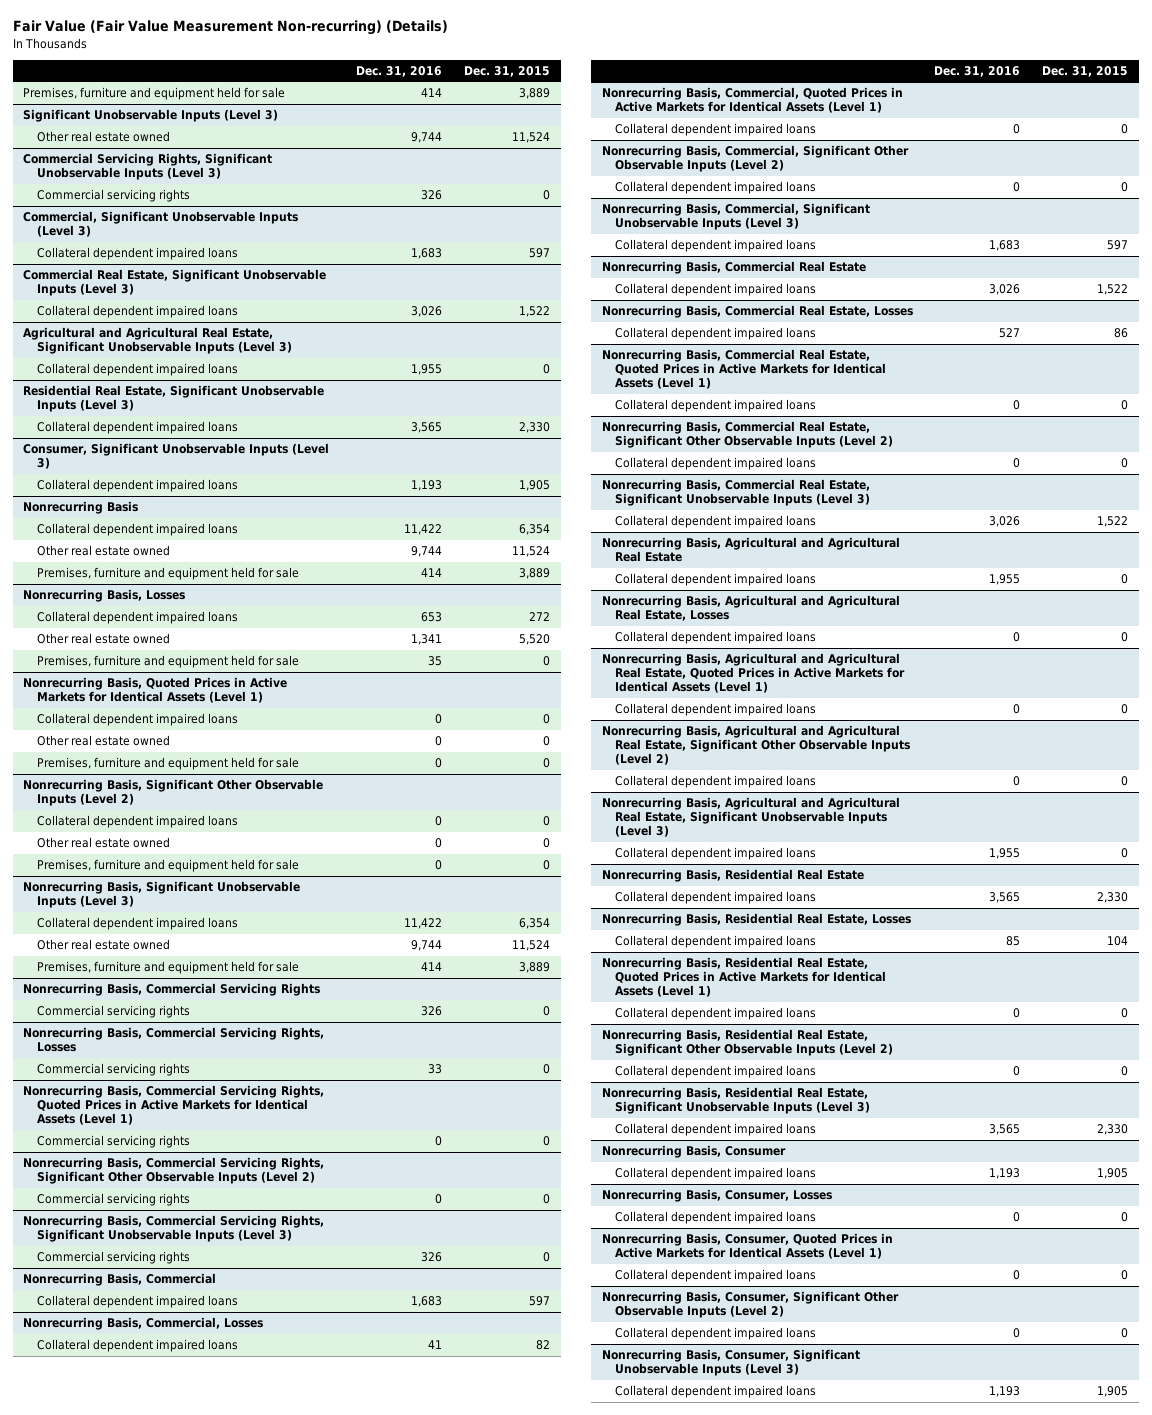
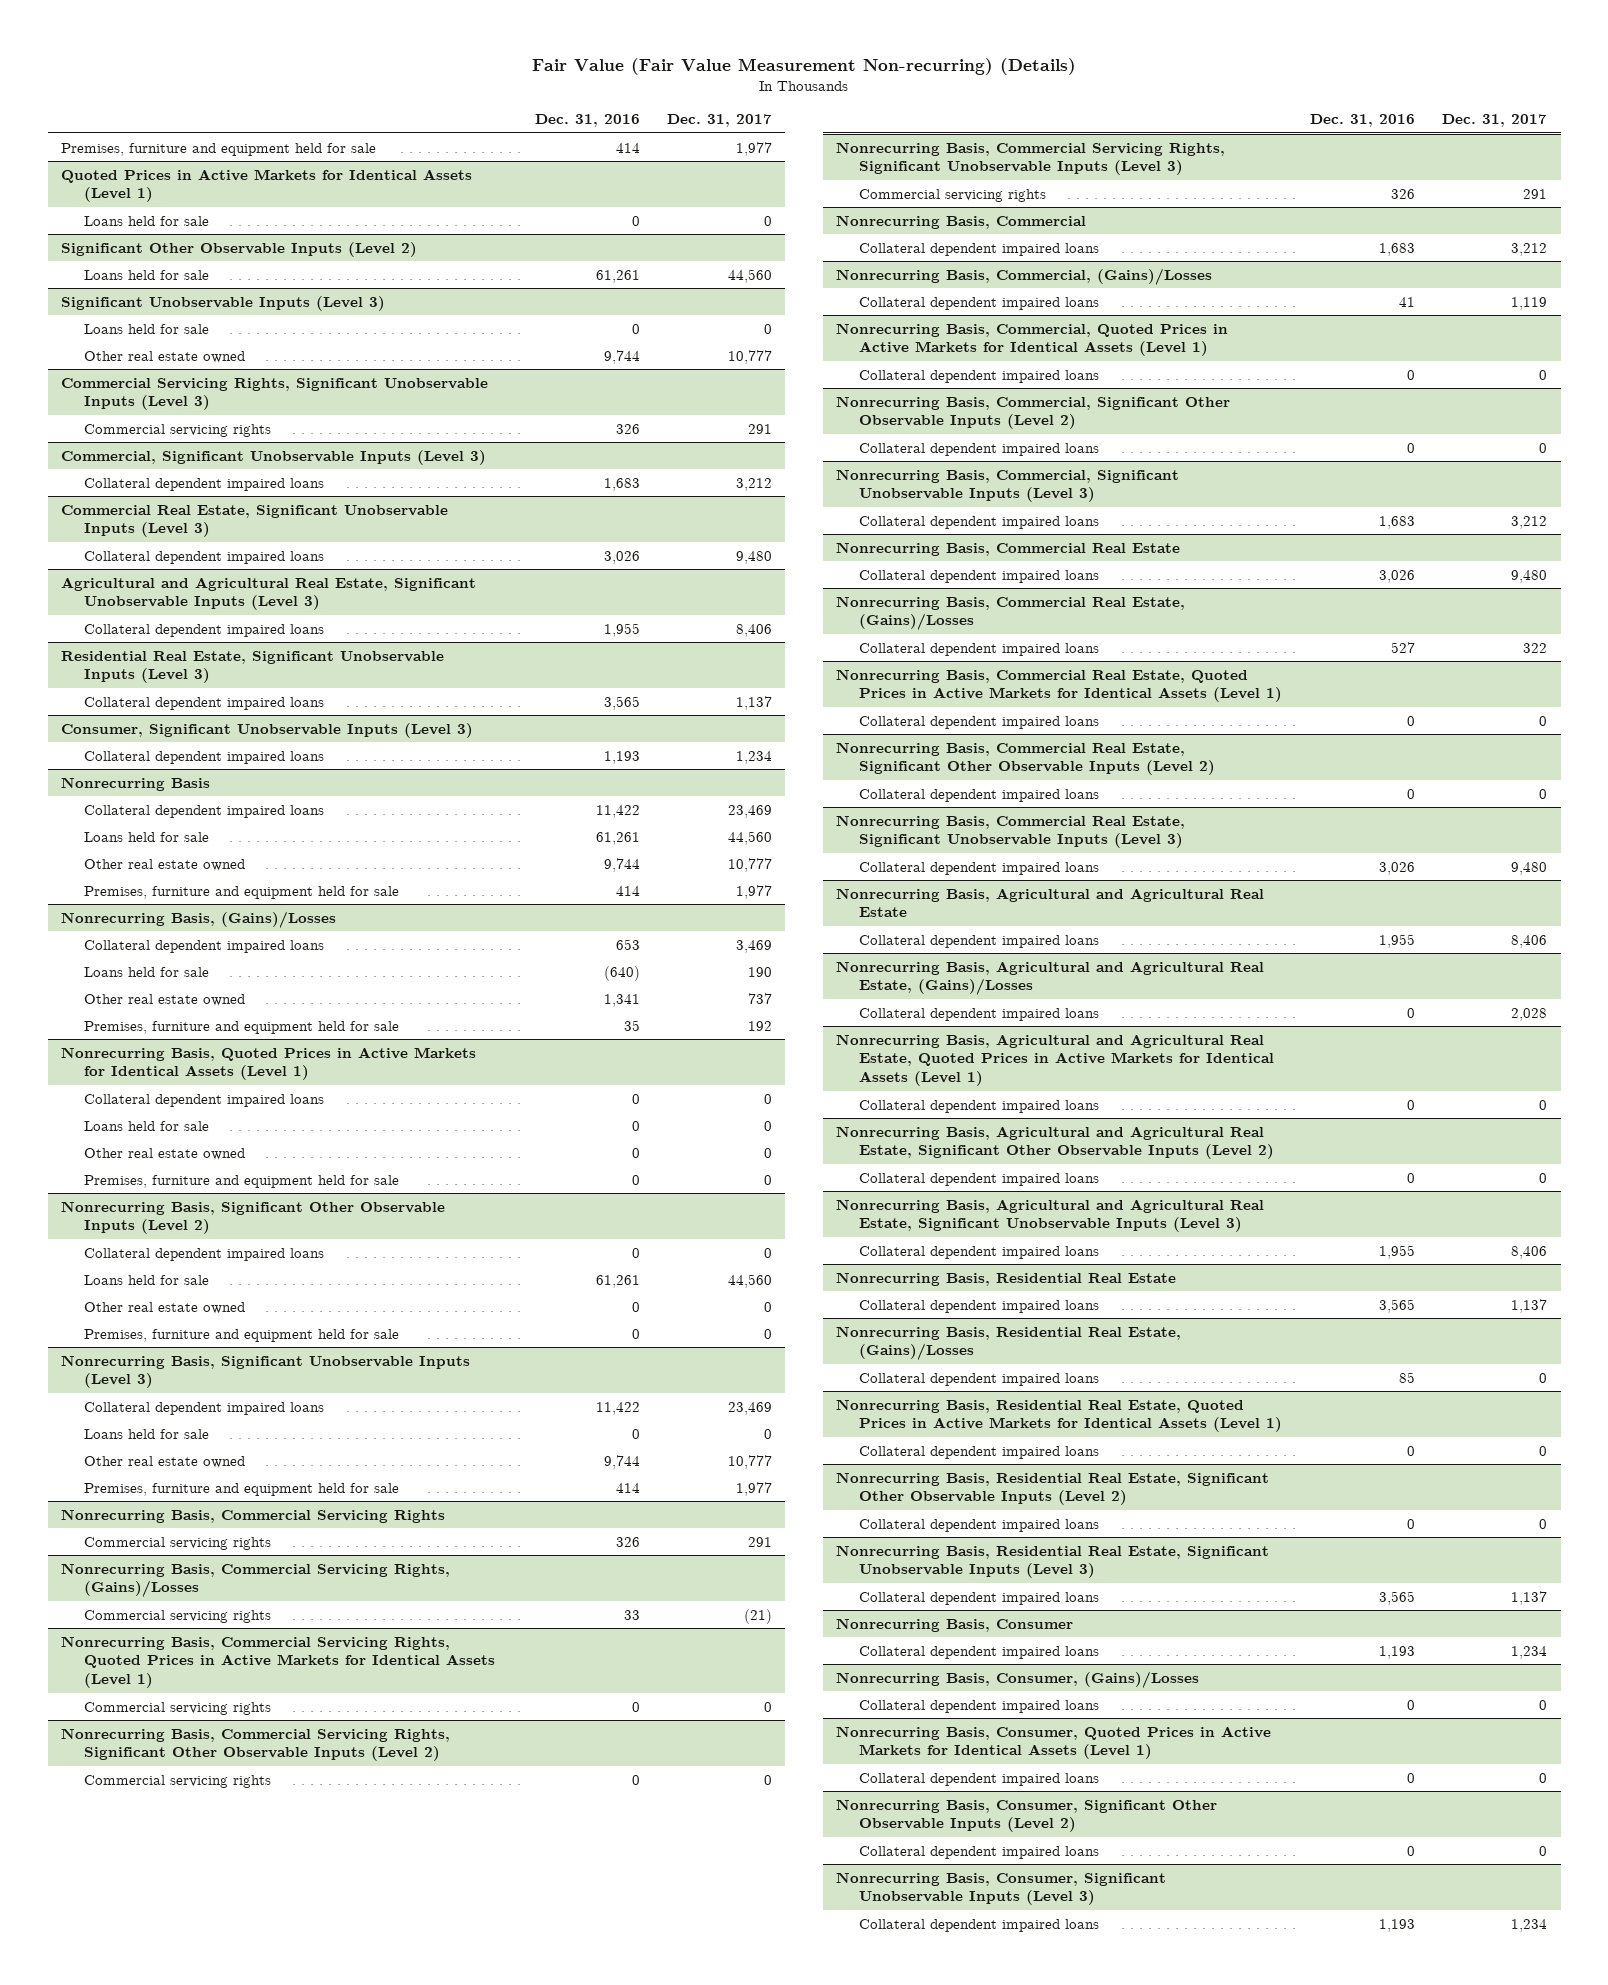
- | Dec. 31, 2016 | Dec. 31, 2015
+ | Dec. 31, 2016 | Dec. 31, 2017
+ Quoted Prices in Active Markets for Identical Assets (Level 1)
+ Loans held for sale | 0 | 0
+ Significant Other Observable Inputs (Level 2)
+ Loans held for sale | 61,261 | 44,560
@ Significant Unobservable Inputs (Level 3)
+ Loans held for sale | 0 | 0
@ Nonrecurring Basis
+ Loans held for sale | 61,261 | 44,560
- Nonrecurring Basis, Losses
+ Nonrecurring Basis, (Gains)/Losses
+ Loans held for sale | (640) | 190
@ Nonrecurring Basis, Quoted Prices in Active Markets for Identical Assets (Level 1)
+ Loans held for sale | 0 | 0
@ Nonrecurring Basis, Significant Other Observable Inputs (Level 2)
+ Loans held for sale | 61,261 | 44,560
@ Nonrecurring Basis, Significant Unobservable Inputs (Level 3)
+ Loans held for sale | 0 | 0
- Nonrecurring Basis, Commercial Servicing Rights, Losses
+ Nonrecurring Basis, Commercial Servicing Rights, (Gains)/Losses
- Nonrecurring Basis, Commercial, Losses
+ Nonrecurring Basis, Commercial, (Gains)/Losses
- Nonrecurring Basis, Commercial Real Estate, Losses
+ Nonrecurring Basis, Commercial Real Estate, (Gains)/Losses
- Nonrecurring Basis, Agricultural and Agricultural Real Estate, Losses
+ Nonrecurring Basis, Agricultural and Agricultural Real Estate, (Gains)/Losses
- Nonrecurring Basis, Residential Real Estate, Losses
+ Nonrecurring Basis, Residential Real Estate, (Gains)/Losses
- Nonrecurring Basis, Consumer, Losses
+ Nonrecurring Basis, Consumer, (Gains)/Losses

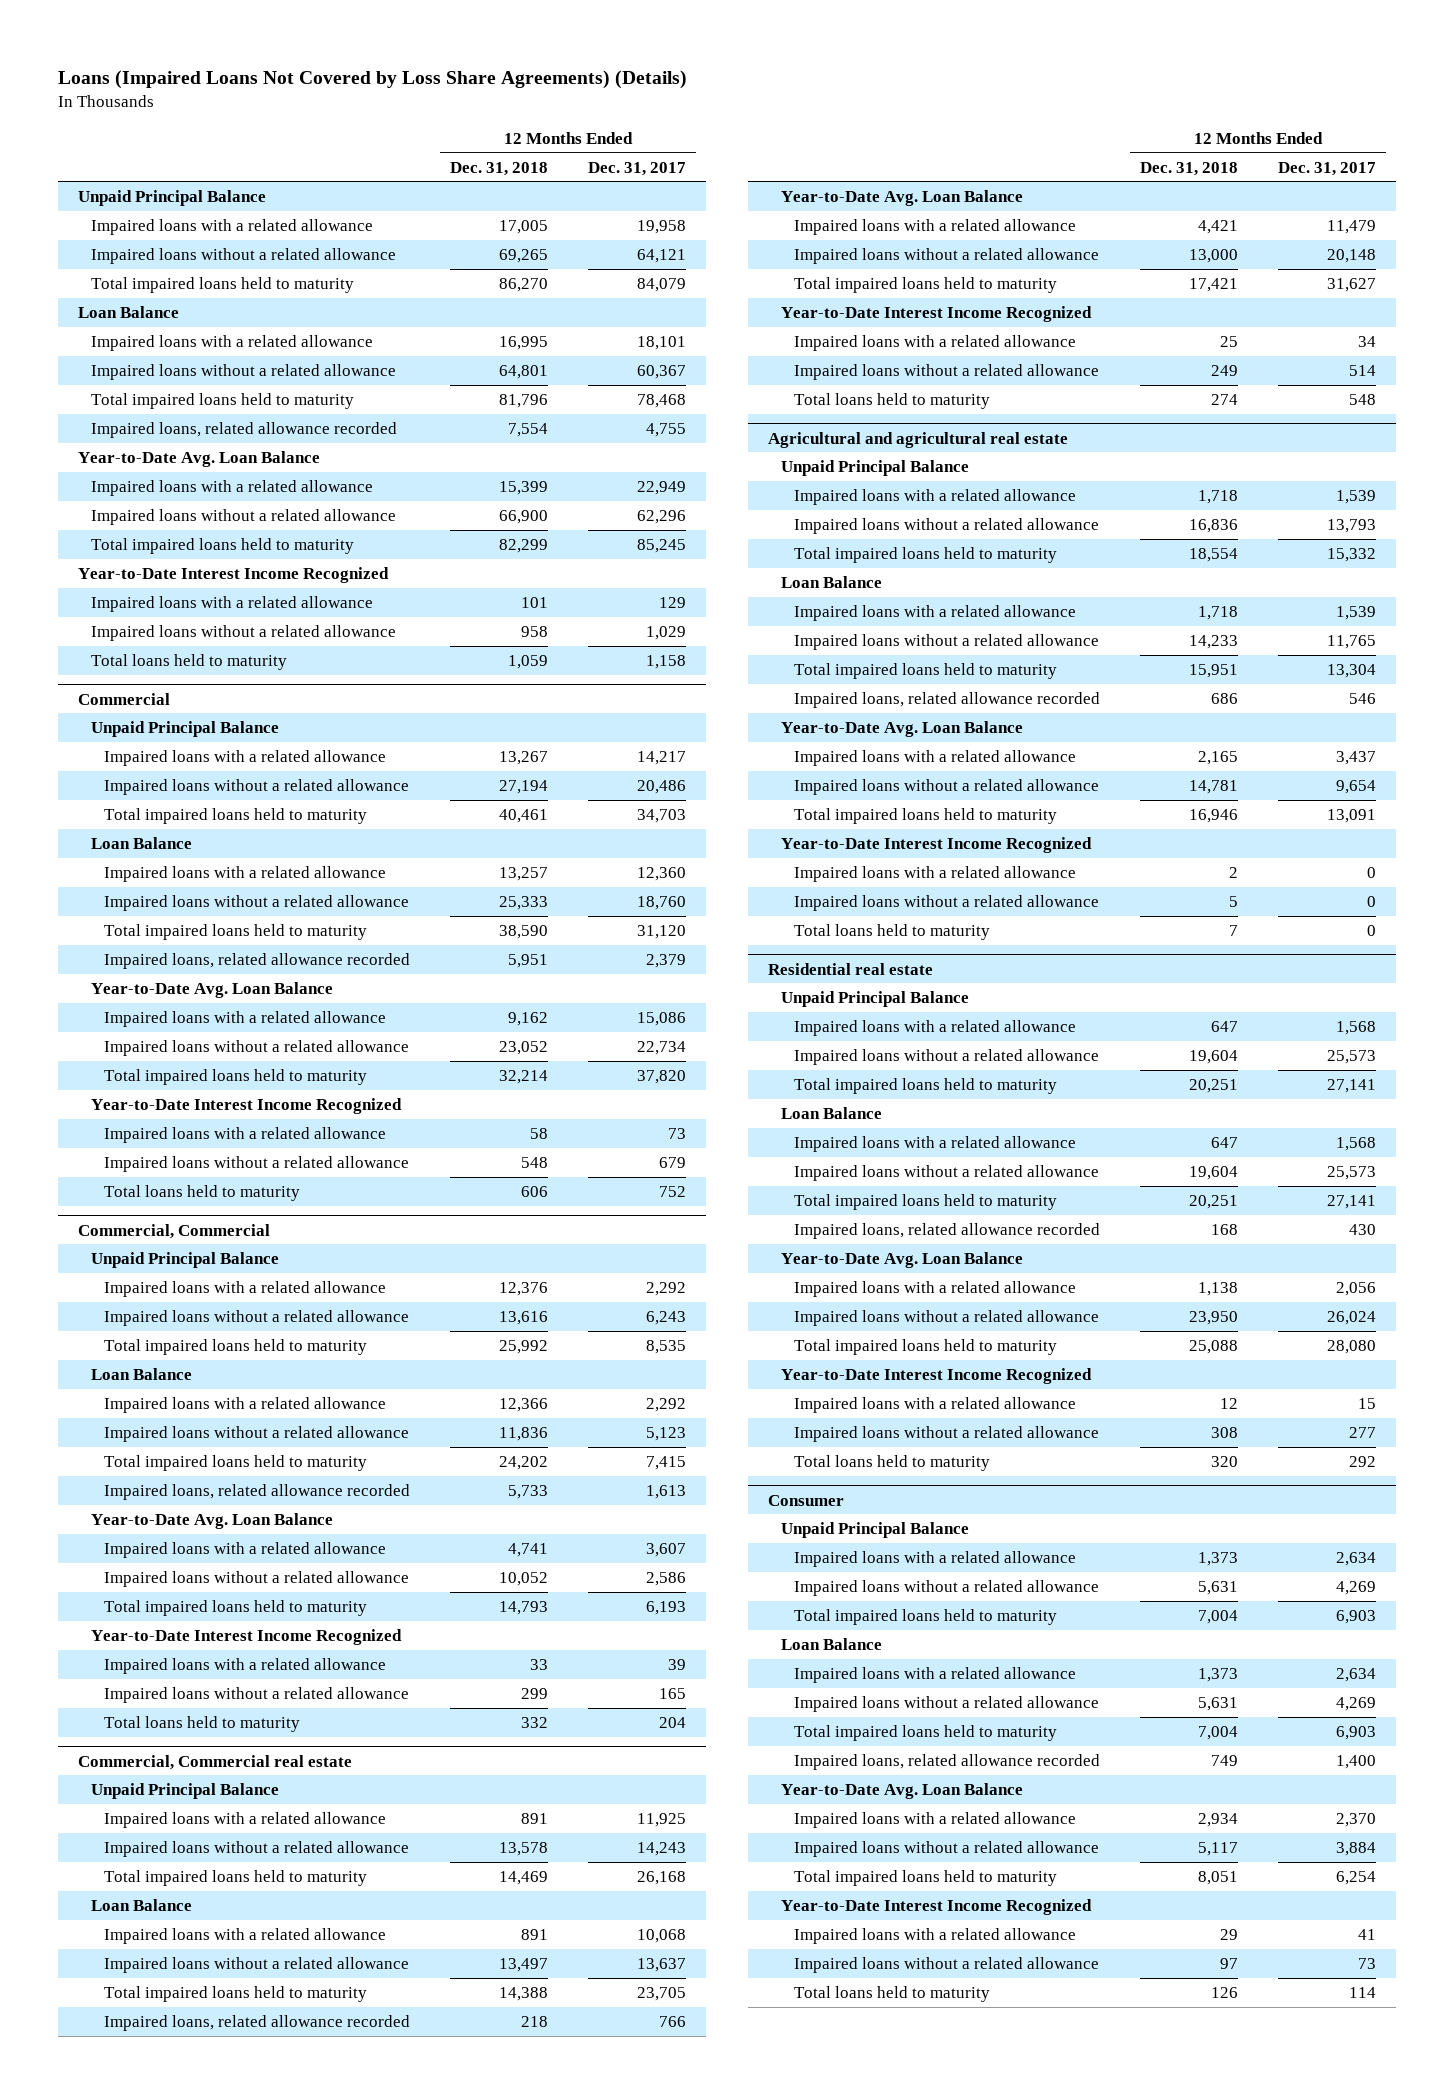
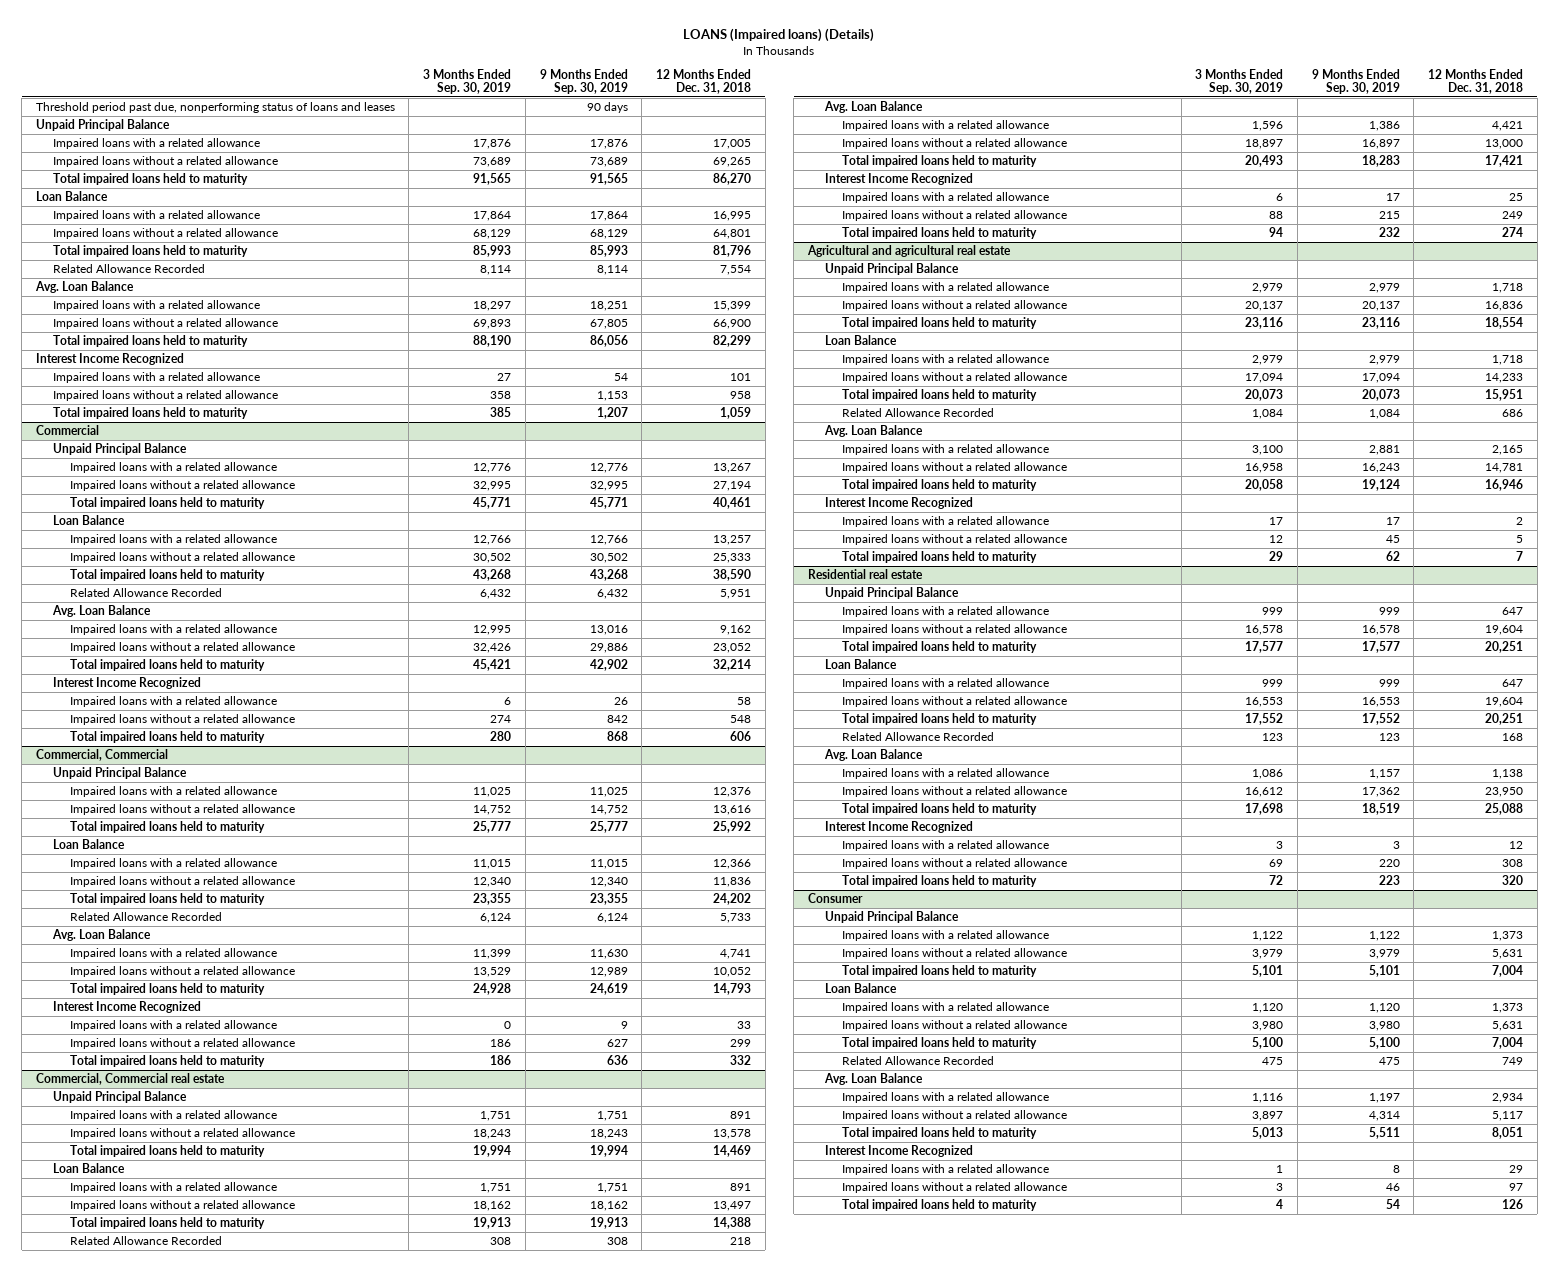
- Loans (Impaired Loans Not Covered by Loss Share Agreements) (Details)
+ LOANS (Impaired loans) (Details)
- | 12 Months Ended Dec. 31, 2018 | 12 Months Ended Dec. 31, 2017
+ | 3 Months Ended Sep. 30, 2019 | 9 Months Ended Sep. 30, 2019 | 12 Months Ended Dec. 31, 2018
+ Threshold period past due, nonperforming status of loans and leases | | 90 days |
- Impaired loans, related allowance recorded | 7,554 | 4,755
- Year-to-Date Avg. Loan Balance
+ Related Allowance Recorded | 8,114 | 8,114 | 7,554
+ Avg. Loan Balance
- Year-to-Date Interest Income Recognized
+ Interest Income Recognized
- Total loans held to maturity | 1,059 | 1,158
+ Total impaired loans held to maturity | 385 | 1,207 | 1,059
@ Commercial
- Impaired loans, related allowance recorded | 5,951 | 2,379
- Year-to-Date Avg. Loan Balance
+ Related Allowance Recorded | 6,432 | 6,432 | 5,951
+ Avg. Loan Balance
- Year-to-Date Interest Income Recognized
+ Interest Income Recognized
- Total loans held to maturity | 606 | 752
+ Total impaired loans held to maturity | 280 | 868 | 606
@ Commercial, Commercial
- Impaired loans, related allowance recorded | 5,733 | 1,613
- Year-to-Date Avg. Loan Balance
+ Related Allowance Recorded | 6,124 | 6,124 | 5,733
+ Avg. Loan Balance
- Year-to-Date Interest Income Recognized
+ Interest Income Recognized
- Total loans held to maturity | 332 | 204
+ Total impaired loans held to maturity | 186 | 636 | 332
@ Commercial, Commercial real estate
- Impaired loans, related allowance recorded | 218 | 766
- Year-to-Date Avg. Loan Balance
+ Related Allowance Recorded | 308 | 308 | 218
+ Avg. Loan Balance
- Year-to-Date Interest Income Recognized
+ Interest Income Recognized
- Total loans held to maturity | 274 | 548
+ Total impaired loans held to maturity | 94 | 232 | 274
@ Agricultural and agricultural real estate
- Impaired loans, related allowance recorded | 686 | 546
- Year-to-Date Avg. Loan Balance
+ Related Allowance Recorded | 1,084 | 1,084 | 686
+ Avg. Loan Balance
- Year-to-Date Interest Income Recognized
+ Interest Income Recognized
- Total loans held to maturity | 7 | 0
+ Total impaired loans held to maturity | 29 | 62 | 7
@ Residential real estate
- Impaired loans, related allowance recorded | 168 | 430
- Year-to-Date Avg. Loan Balance
+ Related Allowance Recorded | 123 | 123 | 168
+ Avg. Loan Balance
- Year-to-Date Interest Income Recognized
+ Interest Income Recognized
- Total loans held to maturity | 320 | 292
+ Total impaired loans held to maturity | 72 | 223 | 320
@ Consumer
- Impaired loans, related allowance recorded | 749 | 1,400
- Year-to-Date Avg. Loan Balance
+ Related Allowance Recorded | 475 | 475 | 749
+ Avg. Loan Balance
- Year-to-Date Interest Income Recognized
+ Interest Income Recognized
- Total loans held to maturity | 126 | 114
+ Total impaired loans held to maturity | 4 | 54 | 126

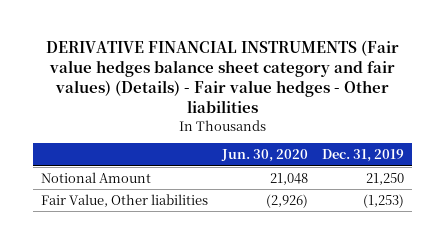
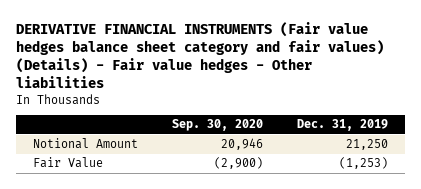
- | Jun. 30, 2020 | Dec. 31, 2019
+ | Sep. 30, 2020 | Dec. 31, 2019
- Fair Value, Other liabilities | (2,926) | (1,253)
+ Fair Value | (2,900) | (1,253)

